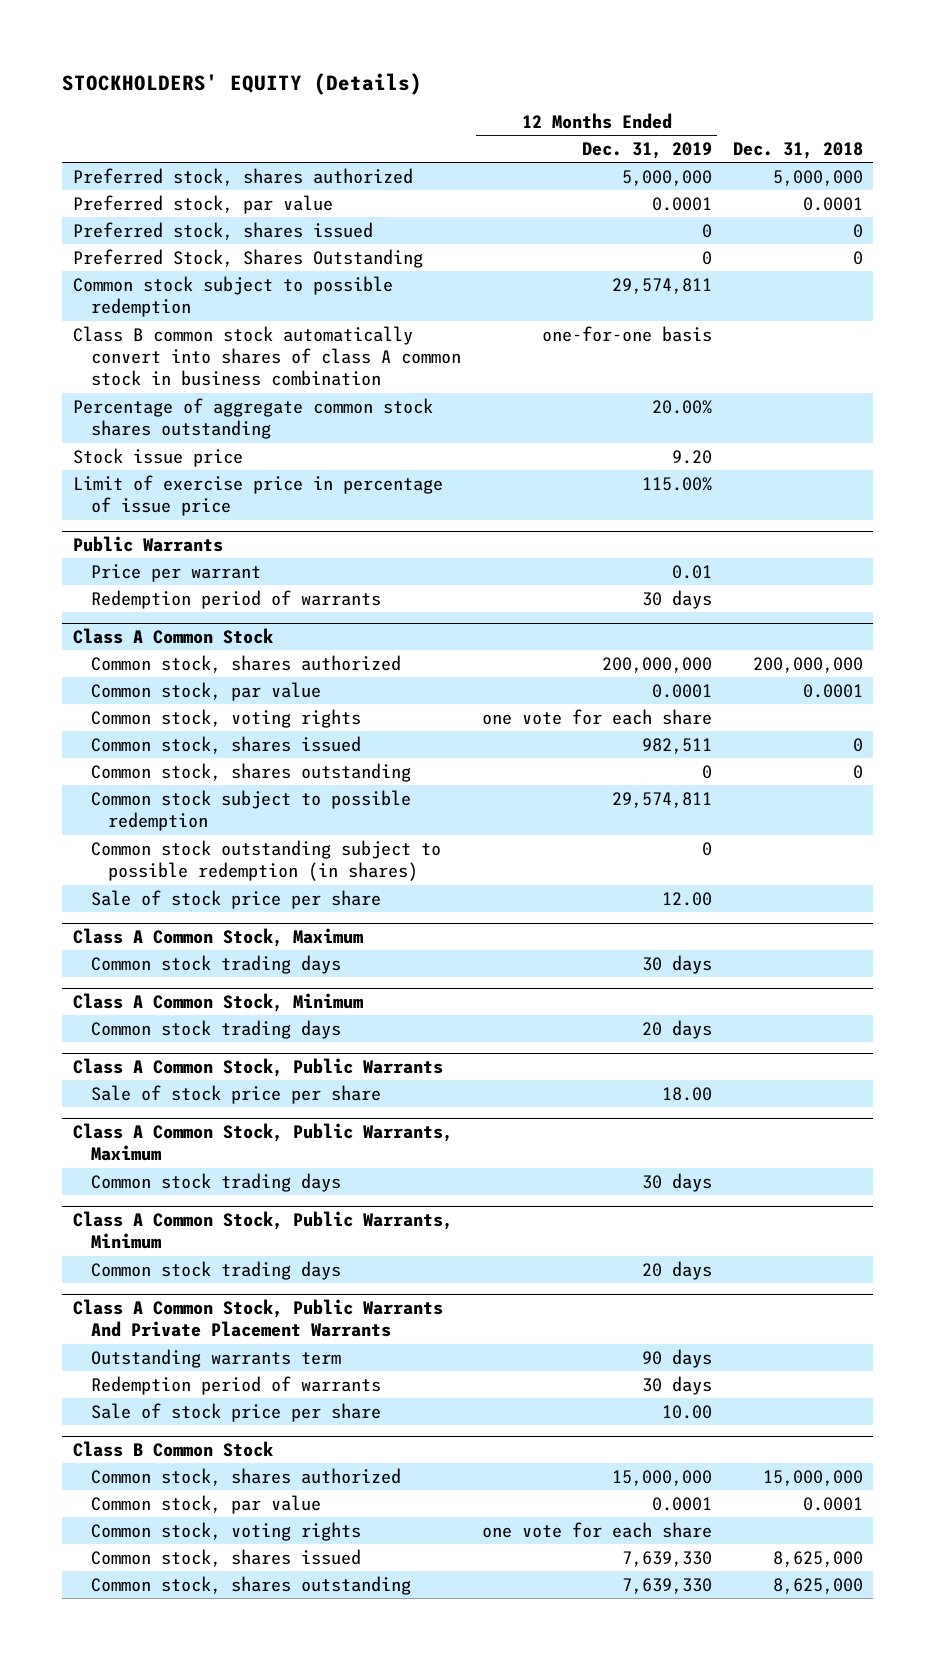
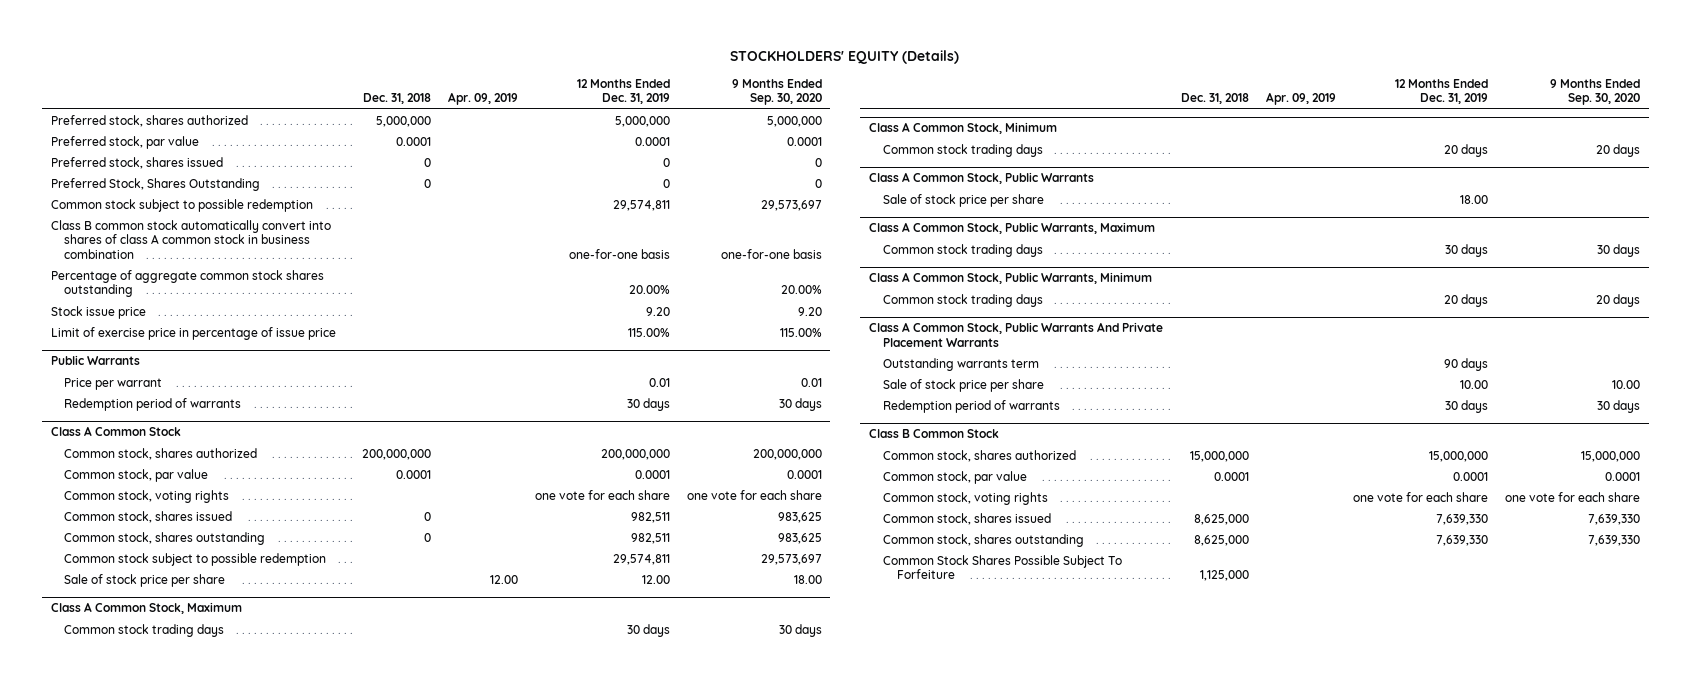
- | 12 Months Ended Dec. 31, 2019 | Dec. 31, 2018
+ | Dec. 31, 2018 | Apr. 09, 2019 | 12 Months Ended Dec. 31, 2019 | 9 Months Ended Sep. 30, 2020
@ Class A Common Stock
- Common stock, shares outstanding | 0 | 0
+ Common stock, shares outstanding | 0 | | 982,511 | 983,625
- Common stock outstanding subject to possible redemption (in shares) | 0 |
@ Class A Common Stock, Public Warrants And Private Placement Warrants
moved down: Redemption period of warrants | | | 30 days | 30 days
@ Class B Common Stock
+ Common Stock Shares Possible Subject To Forfeiture | 1,125,000 | | |

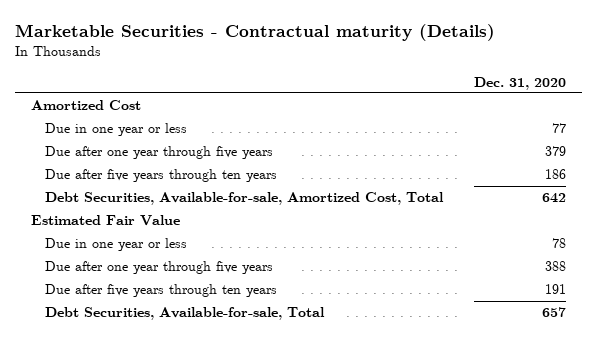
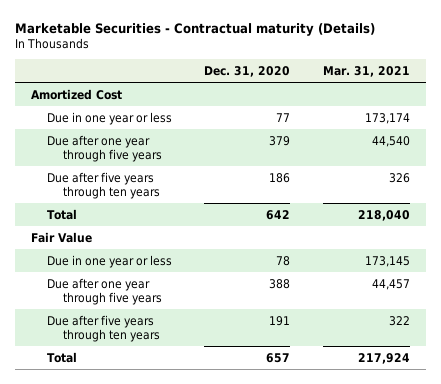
- | Dec. 31, 2020
+ | Dec. 31, 2020 | Mar. 31, 2021
- Debt Securities, Available-for-sale, Amortized Cost, Total | 642
- Estimated Fair Value
+ Total | 642 | 218,040
+ Fair Value
- Debt Securities, Available-for-sale, Total | 657
+ Total | 657 | 217,924

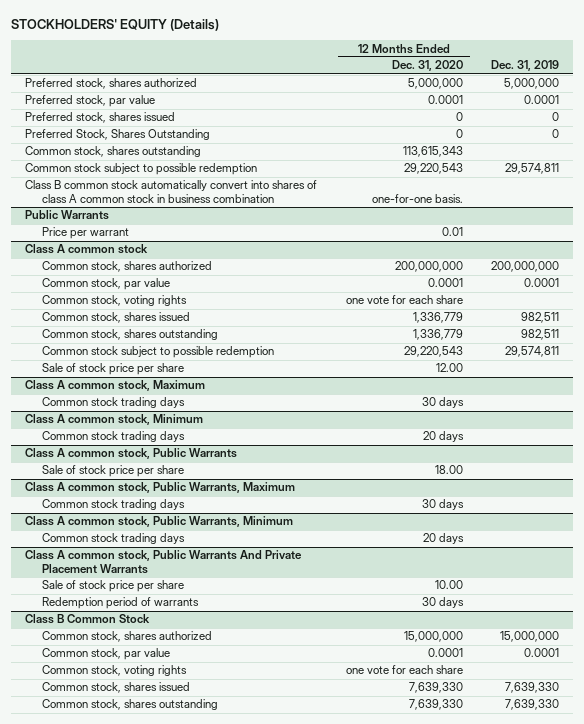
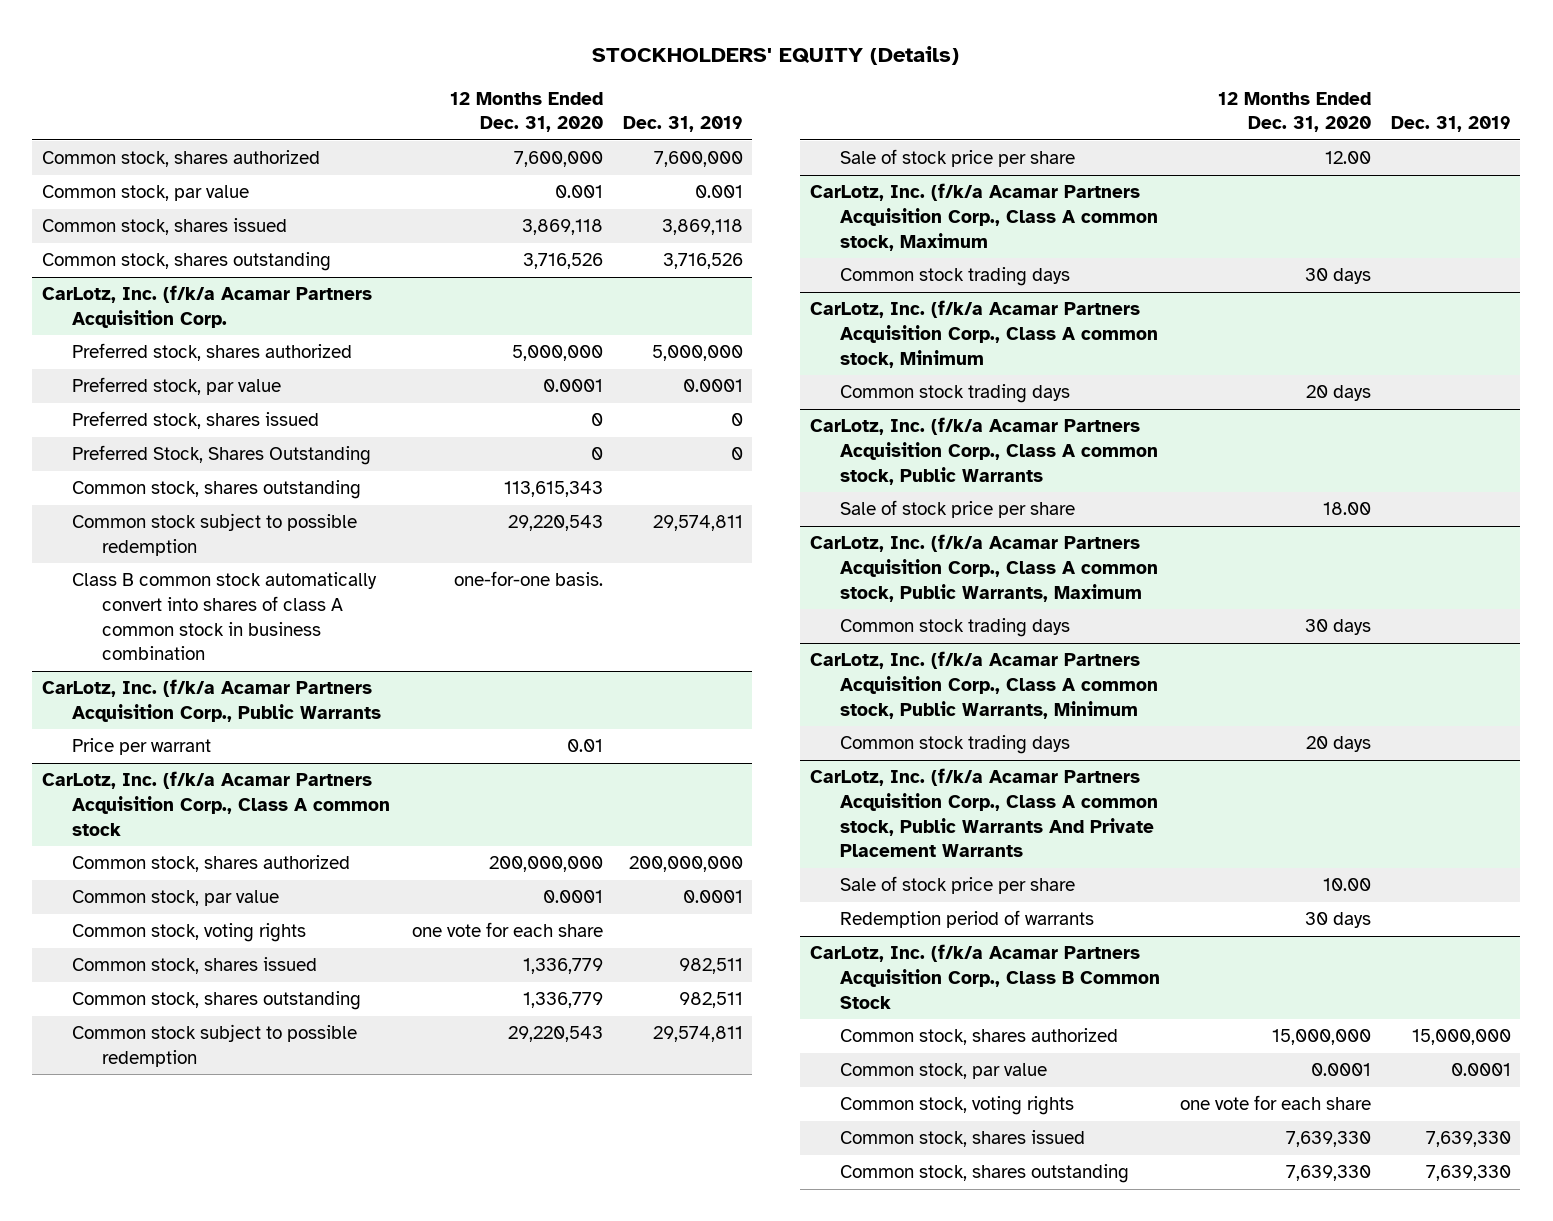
+ Common stock, shares authorized | 7,600,000 | 7,600,000
+ Common stock, par value | 0.001 | 0.001
+ Common stock, shares issued | 3,869,118 | 3,869,118
+ Common stock, shares outstanding | 3,716,526 | 3,716,526
+ CarLotz, Inc. (f/k/a Acamar Partners Acquisition Corp.
- Public Warrants
+ CarLotz, Inc. (f/k/a Acamar Partners Acquisition Corp., Public Warrants
- Class A common stock
+ CarLotz, Inc. (f/k/a Acamar Partners Acquisition Corp., Class A common stock
- Class A common stock, Maximum
+ CarLotz, Inc. (f/k/a Acamar Partners Acquisition Corp., Class A common stock, Maximum
- Class A common stock, Minimum
+ CarLotz, Inc. (f/k/a Acamar Partners Acquisition Corp., Class A common stock, Minimum
- Class A common stock, Public Warrants
+ CarLotz, Inc. (f/k/a Acamar Partners Acquisition Corp., Class A common stock, Public Warrants
- Class A common stock, Public Warrants, Maximum
+ CarLotz, Inc. (f/k/a Acamar Partners Acquisition Corp., Class A common stock, Public Warrants, Maximum
- Class A common stock, Public Warrants, Minimum
+ CarLotz, Inc. (f/k/a Acamar Partners Acquisition Corp., Class A common stock, Public Warrants, Minimum
- Class A common stock, Public Warrants And Private Placement Warrants
+ CarLotz, Inc. (f/k/a Acamar Partners Acquisition Corp., Class A common stock, Public Warrants And Private Placement Warrants
- Class B Common Stock
+ CarLotz, Inc. (f/k/a Acamar Partners Acquisition Corp., Class B Common Stock

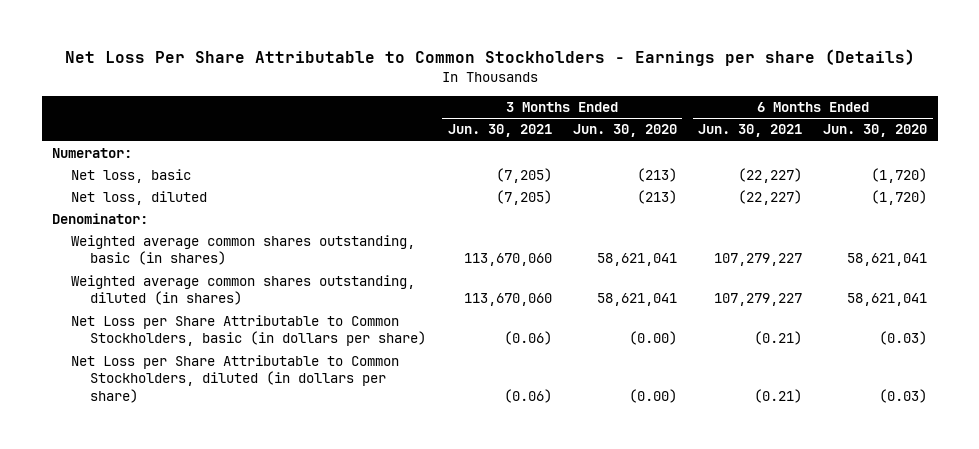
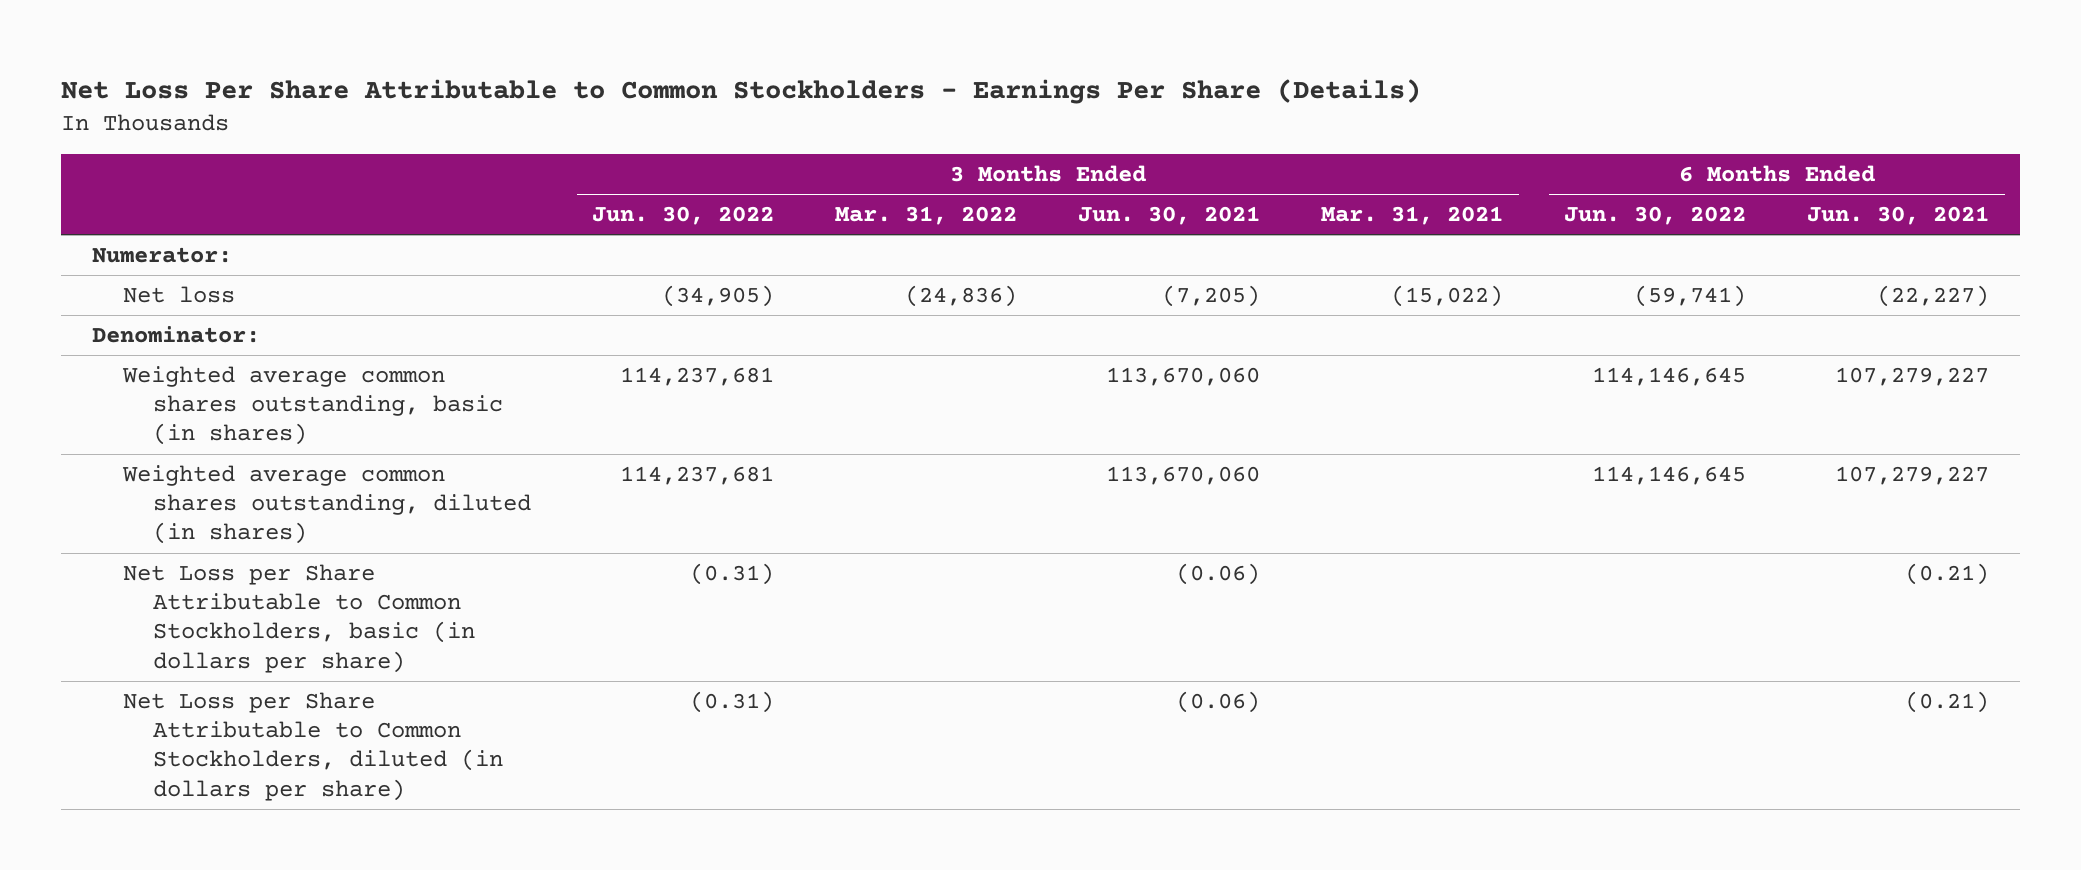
- Net Loss Per Share Attributable to Common Stockholders - Earnings per share (Details)
+ Net Loss Per Share Attributable to Common Stockholders - Earnings Per Share (Details)
- | 3 Months Ended Jun. 30, 2021 | 3 Months Ended Jun. 30, 2020 | 6 Months Ended Jun. 30, 2021 | 6 Months Ended Jun. 30, 2020
+ | 3 Months Ended Jun. 30, 2022 | 3 Months Ended Mar. 31, 2022 | 3 Months Ended Jun. 30, 2021 | 3 Months Ended Mar. 31, 2021 | 6 Months Ended Jun. 30, 2022 | 6 Months Ended Jun. 30, 2021
- Net loss, basic | (7,205) | (213) | (22,227) | (1,720)
- Net loss, diluted | (7,205) | (213) | (22,227) | (1,720)
+ Net loss | (34,905) | (24,836) | (7,205) | (15,022) | (59,741) | (22,227)

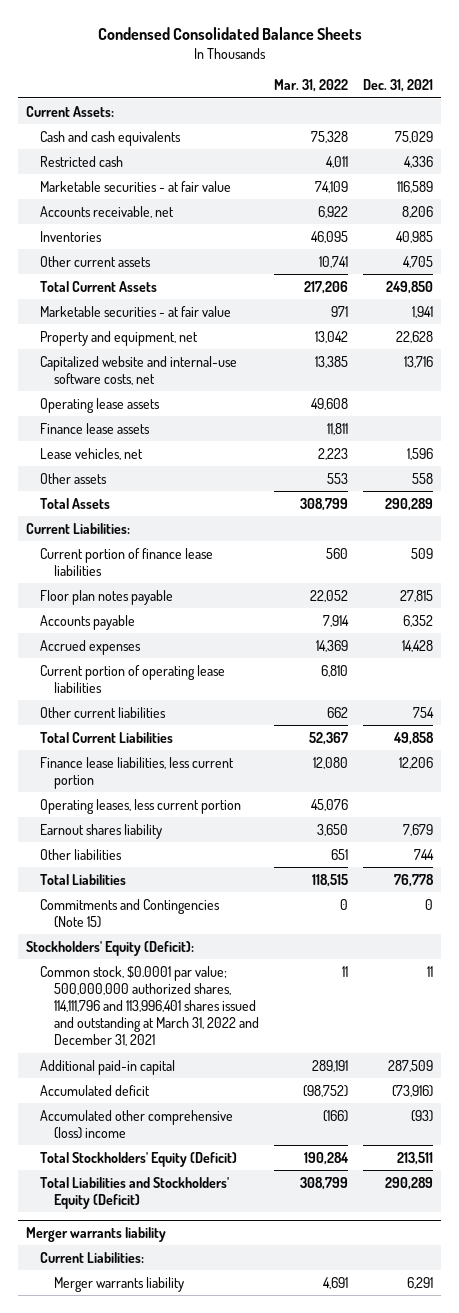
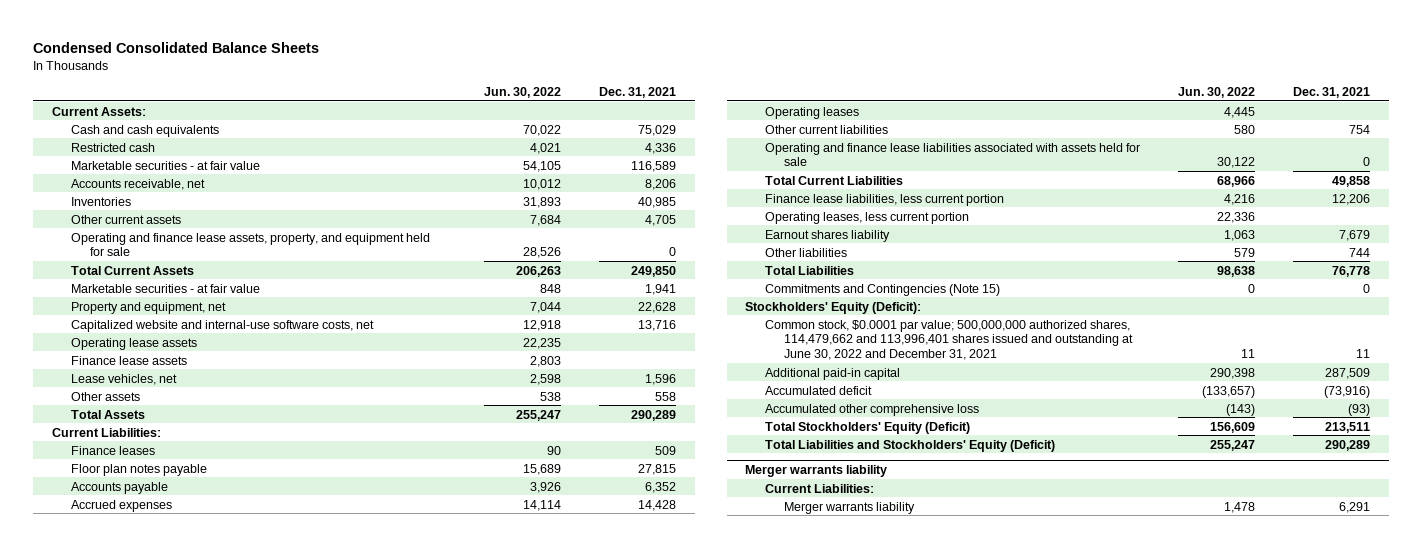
- | Mar. 31, 2022 | Dec. 31, 2021
+ | Jun. 30, 2022 | Dec. 31, 2021
+ Operating and finance lease assets, property, and equipment held for sale | 28,526 | 0
- Current portion of finance lease liabilities | 560 | 509
+ Finance leases | 90 | 509
- Current portion of operating lease liabilities | 6,810 |
+ Operating leases | 4,445 |
+ Operating and finance lease liabilities associated with assets held for sale | 30,122 | 0
- Common stock, $0.0001 par value; 500,000,000 authorized shares, 114,111,796 and 113,996,401 shares issued and outstanding at March 31, 2022 and December 31, 2021 | 11 | 11
+ Common stock, $0.0001 par value; 500,000,000 authorized shares, 114,479,662 and 113,996,401 shares issued and outstanding at June 30, 2022 and December 31, 2021 | 11 | 11
- Accumulated other comprehensive (loss) income | (166) | (93)
+ Accumulated other comprehensive loss | (143) | (93)

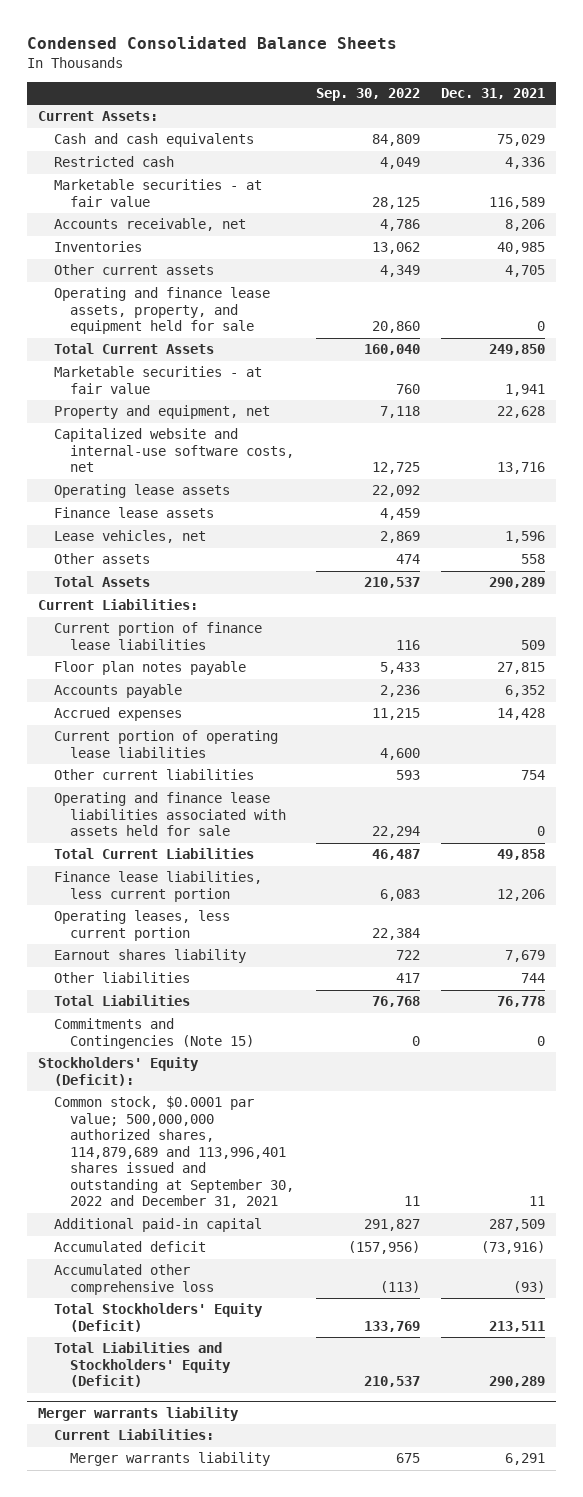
- | Jun. 30, 2022 | Dec. 31, 2021
+ | Sep. 30, 2022 | Dec. 31, 2021
- Finance leases | 90 | 509
+ Current portion of finance lease liabilities | 116 | 509
- Operating leases | 4,445 |
+ Current portion of operating lease liabilities | 4,600 |
- Common stock, $0.0001 par value; 500,000,000 authorized shares, 114,479,662 and 113,996,401 shares issued and outstanding at June 30, 2022 and December 31, 2021 | 11 | 11
+ Common stock, $0.0001 par value; 500,000,000 authorized shares, 114,879,689 and 113,996,401 shares issued and outstanding at September 30, 2022 and December 31, 2021 | 11 | 11

